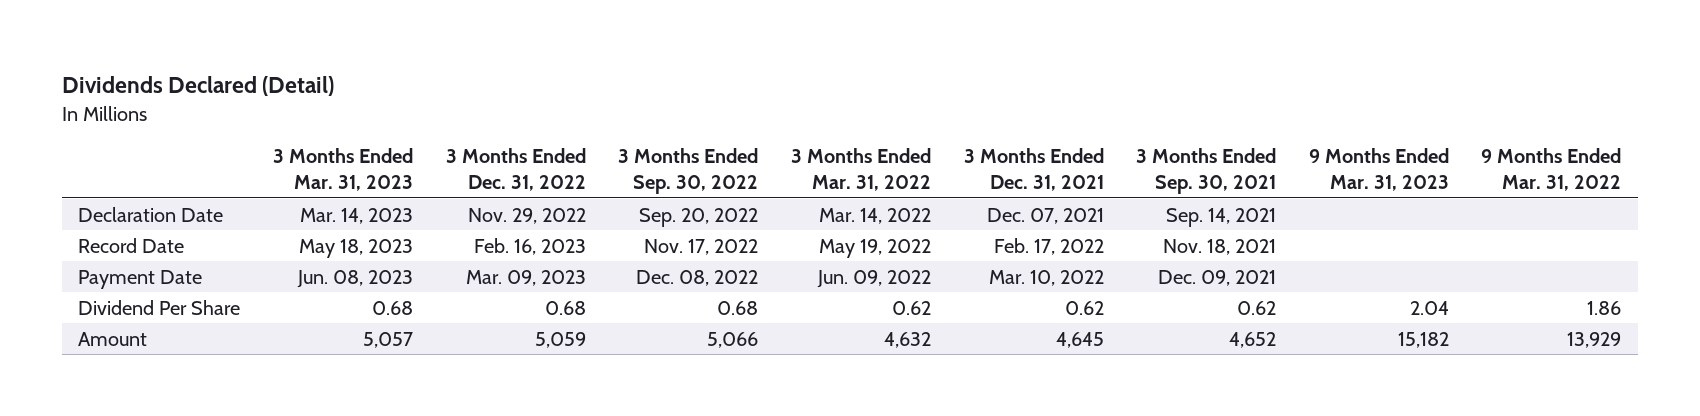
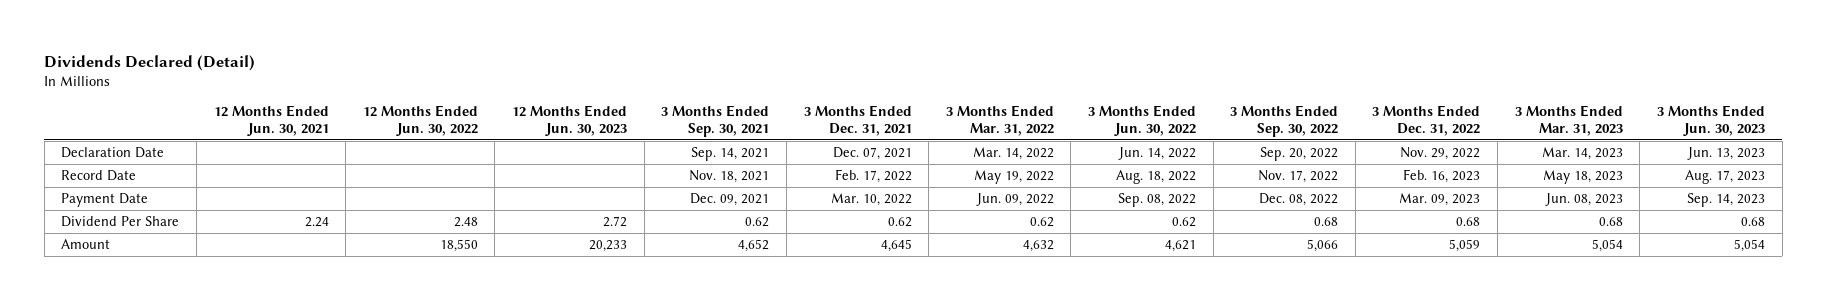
- | 3 Months Ended Mar. 31, 2023 | 3 Months Ended Dec. 31, 2022 | 3 Months Ended Sep. 30, 2022 | 3 Months Ended Mar. 31, 2022 | 3 Months Ended Dec. 31, 2021 | 3 Months Ended Sep. 30, 2021 | 9 Months Ended Mar. 31, 2023 | 9 Months Ended Mar. 31, 2022
+ | 12 Months Ended Jun. 30, 2021 | 12 Months Ended Jun. 30, 2022 | 12 Months Ended Jun. 30, 2023 | 3 Months Ended Sep. 30, 2021 | 3 Months Ended Dec. 31, 2021 | 3 Months Ended Mar. 31, 2022 | 3 Months Ended Jun. 30, 2022 | 3 Months Ended Sep. 30, 2022 | 3 Months Ended Dec. 31, 2022 | 3 Months Ended Mar. 31, 2023 | 3 Months Ended Jun. 30, 2023
- Amount | 5,057 | 5,059 | 5,066 | 4,632 | 4,645 | 4,652 | 15,182 | 13,929
+ Amount | | 18,550 | 20,233 | 4,652 | 4,645 | 4,632 | 4,621 | 5,066 | 5,059 | 5,054 | 5,054

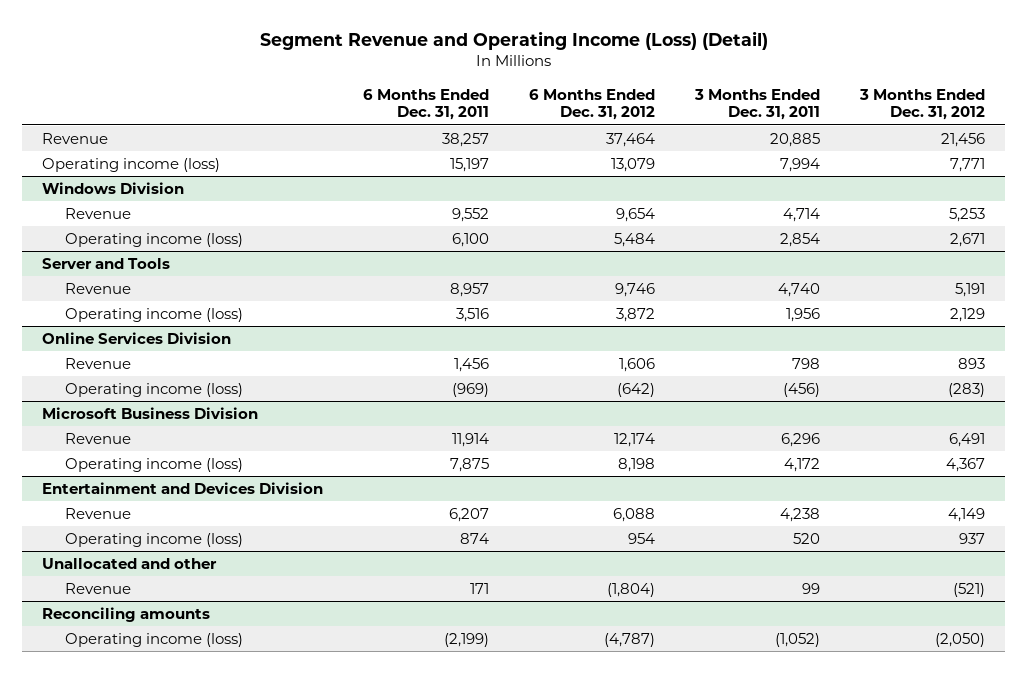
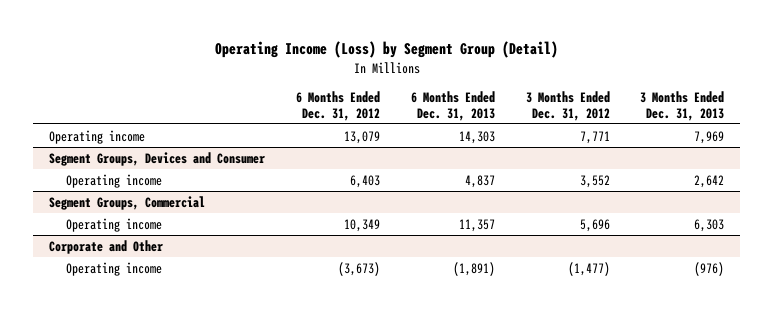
- Segment Revenue and Operating Income (Loss) (Detail)
+ Operating Income (Loss) by Segment Group (Detail)
- | 6 Months Ended Dec. 31, 2011 | 6 Months Ended Dec. 31, 2012 | 3 Months Ended Dec. 31, 2011 | 3 Months Ended Dec. 31, 2012
+ | 6 Months Ended Dec. 31, 2012 | 6 Months Ended Dec. 31, 2013 | 3 Months Ended Dec. 31, 2012 | 3 Months Ended Dec. 31, 2013
- Revenue | 38,257 | 37,464 | 20,885 | 21,456
- Operating income (loss) | 15,197 | 13,079 | 7,994 | 7,771
- Windows Division
- Revenue | 9,552 | 9,654 | 4,714 | 5,253
- Operating income (loss) | 6,100 | 5,484 | 2,854 | 2,671
- Server and Tools
- Revenue | 8,957 | 9,746 | 4,740 | 5,191
- Operating income (loss) | 3,516 | 3,872 | 1,956 | 2,129
- Online Services Division
- Revenue | 1,456 | 1,606 | 798 | 893
- Operating income (loss) | (969) | (642) | (456) | (283)
- Microsoft Business Division
- Revenue | 11,914 | 12,174 | 6,296 | 6,491
- Operating income (loss) | 7,875 | 8,198 | 4,172 | 4,367
- Entertainment and Devices Division
- Revenue | 6,207 | 6,088 | 4,238 | 4,149
- Operating income (loss) | 874 | 954 | 520 | 937
- Unallocated and other
- Revenue | 171 | (1,804) | 99 | (521)
- Reconciling amounts
- Operating income (loss) | (2,199) | (4,787) | (1,052) | (2,050)
+ Operating income | 13,079 | 14,303 | 7,771 | 7,969
+ Segment Groups, Devices and Consumer
+ Operating income | 6,403 | 4,837 | 3,552 | 2,642
+ Segment Groups, Commercial
+ Operating income | 10,349 | 11,357 | 5,696 | 6,303
+ Corporate and Other
+ Operating income | (3,673) | (1,891) | (1,477) | (976)

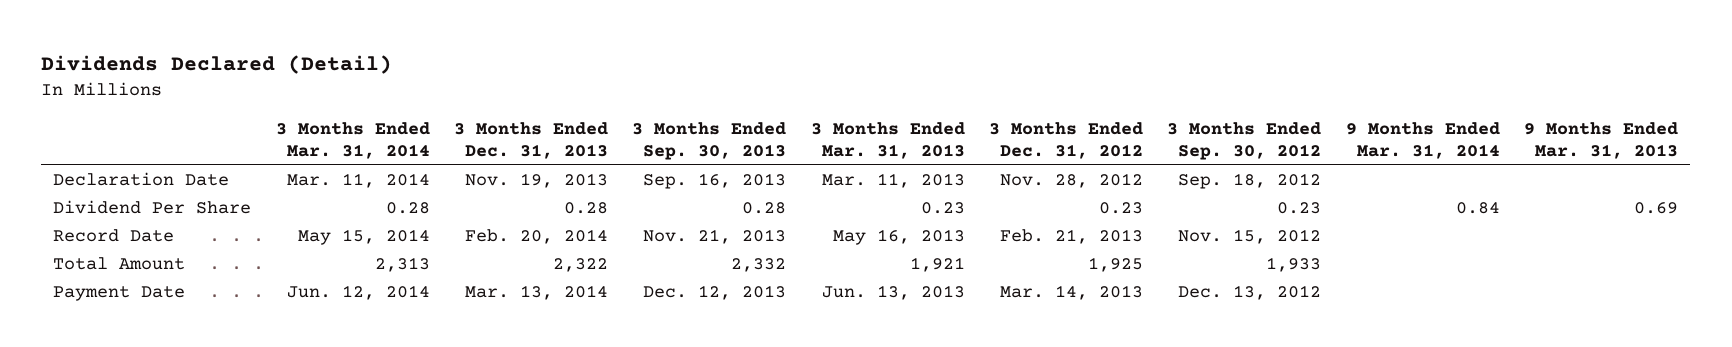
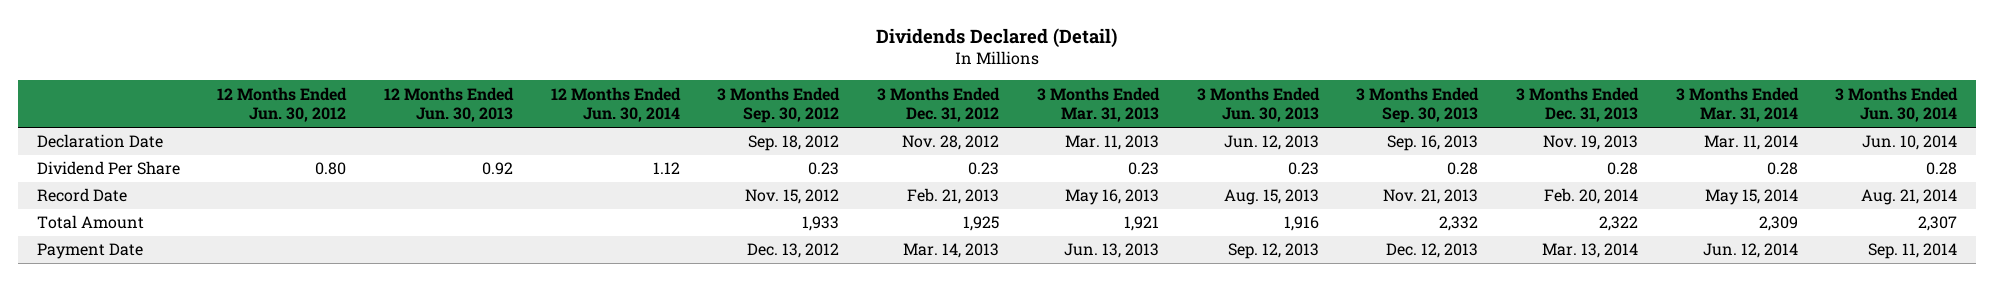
- | 3 Months Ended Mar. 31, 2014 | 3 Months Ended Dec. 31, 2013 | 3 Months Ended Sep. 30, 2013 | 3 Months Ended Mar. 31, 2013 | 3 Months Ended Dec. 31, 2012 | 3 Months Ended Sep. 30, 2012 | 9 Months Ended Mar. 31, 2014 | 9 Months Ended Mar. 31, 2013
+ | 12 Months Ended Jun. 30, 2012 | 12 Months Ended Jun. 30, 2013 | 12 Months Ended Jun. 30, 2014 | 3 Months Ended Sep. 30, 2012 | 3 Months Ended Dec. 31, 2012 | 3 Months Ended Mar. 31, 2013 | 3 Months Ended Jun. 30, 2013 | 3 Months Ended Sep. 30, 2013 | 3 Months Ended Dec. 31, 2013 | 3 Months Ended Mar. 31, 2014 | 3 Months Ended Jun. 30, 2014
- Total Amount | 2,313 | 2,322 | 2,332 | 1,921 | 1,925 | 1,933 | |
+ Total Amount | | | | 1,933 | 1,925 | 1,921 | 1,916 | 2,332 | 2,322 | 2,309 | 2,307

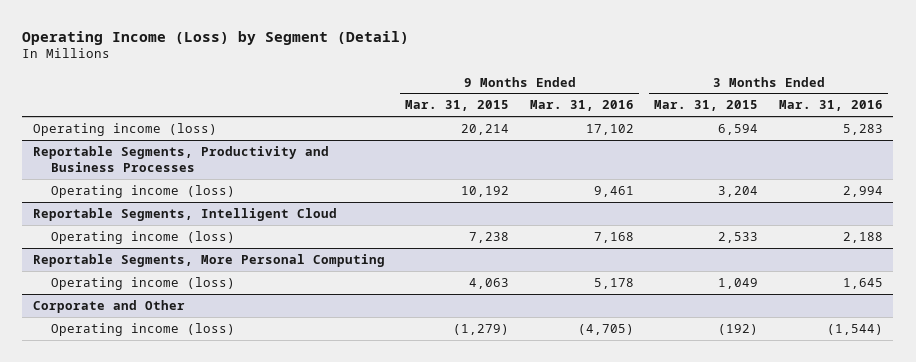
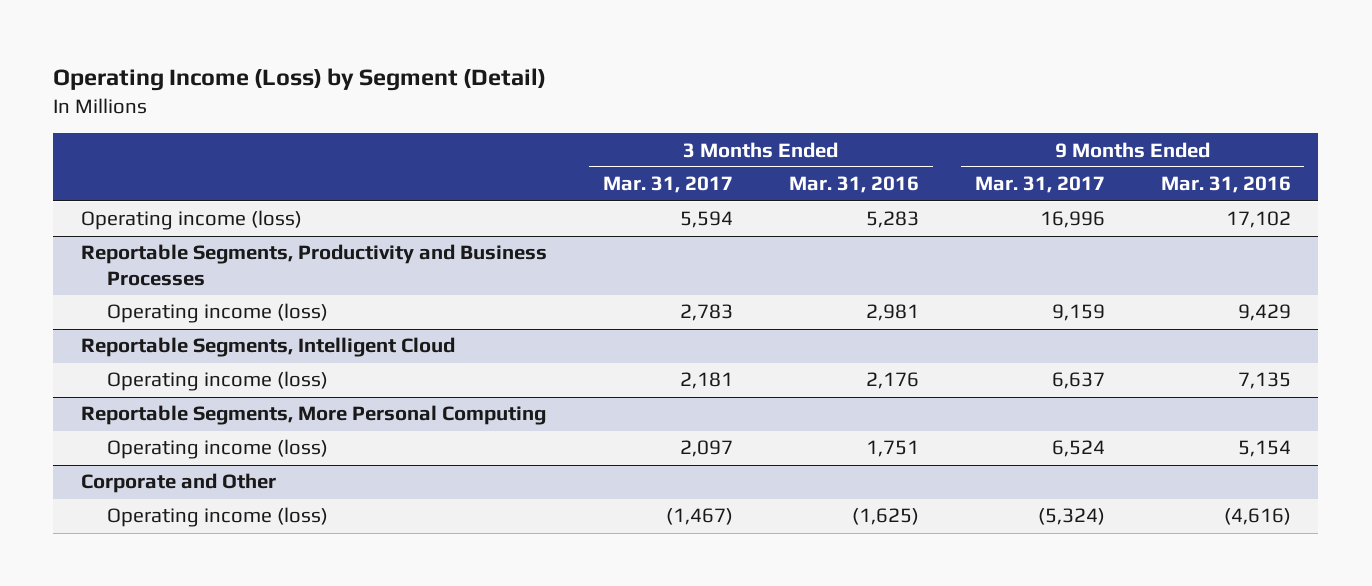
- | 9 Months Ended Mar. 31, 2015 | 9 Months Ended Mar. 31, 2016 | 3 Months Ended Mar. 31, 2015 | 3 Months Ended Mar. 31, 2016
+ | 3 Months Ended Mar. 31, 2017 | 3 Months Ended Mar. 31, 2016 | 9 Months Ended Mar. 31, 2017 | 9 Months Ended Mar. 31, 2016
@ Reportable Segments, Productivity and Business Processes
- Operating income (loss) | 10,192 | 9,461 | 3,204 | 2,994
+ Operating income (loss) | 2,783 | 2,981 | 9,159 | 9,429
@ Reportable Segments, Intelligent Cloud
- Operating income (loss) | 7,238 | 7,168 | 2,533 | 2,188
+ Operating income (loss) | 2,181 | 2,176 | 6,637 | 7,135
@ Reportable Segments, More Personal Computing
- Operating income (loss) | 4,063 | 5,178 | 1,049 | 1,645
+ Operating income (loss) | 2,097 | 1,751 | 6,524 | 5,154
@ Corporate and Other
- Operating income (loss) | (1,279) | (4,705) | (192) | (1,544)
+ Operating income (loss) | (1,467) | (1,625) | (5,324) | (4,616)

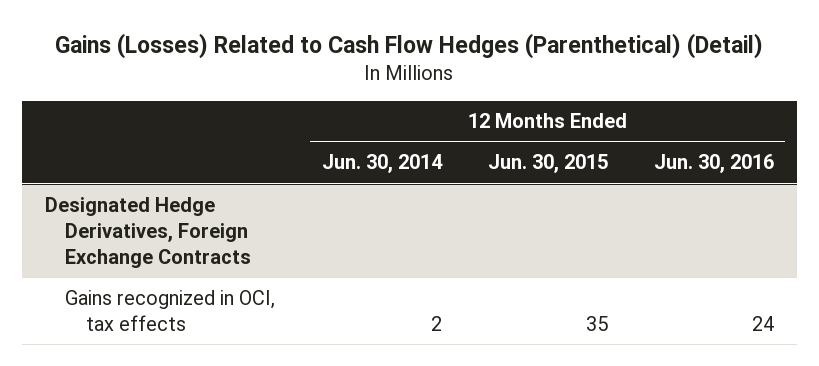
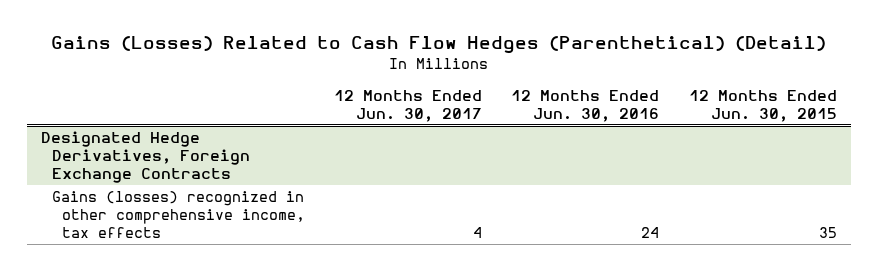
- | 12 Months Ended Jun. 30, 2014 | 12 Months Ended Jun. 30, 2015 | 12 Months Ended Jun. 30, 2016
+ | 12 Months Ended Jun. 30, 2017 | 12 Months Ended Jun. 30, 2016 | 12 Months Ended Jun. 30, 2015
@ Designated Hedge Derivatives, Foreign Exchange Contracts
- Gains recognized in OCI, tax effects | 2 | 35 | 24
+ Gains (losses) recognized in other comprehensive income, tax effects | 4 | 24 | 35

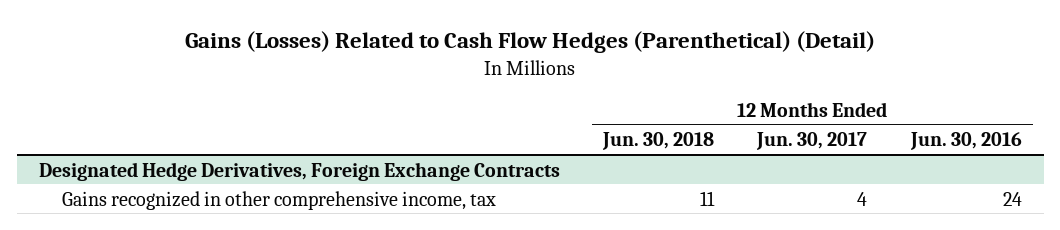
- | 12 Months Ended Jun. 30, 2017 | 12 Months Ended Jun. 30, 2016 | 12 Months Ended Jun. 30, 2015
+ | 12 Months Ended Jun. 30, 2018 | 12 Months Ended Jun. 30, 2017 | 12 Months Ended Jun. 30, 2016
@ Designated Hedge Derivatives, Foreign Exchange Contracts
- Gains (losses) recognized in other comprehensive income, tax effects | 4 | 24 | 35
+ Gains recognized in other comprehensive income, tax | 11 | 4 | 24

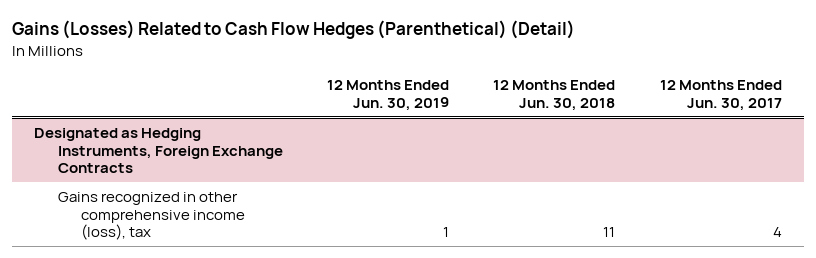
- | 12 Months Ended Jun. 30, 2018 | 12 Months Ended Jun. 30, 2017 | 12 Months Ended Jun. 30, 2016
+ | 12 Months Ended Jun. 30, 2019 | 12 Months Ended Jun. 30, 2018 | 12 Months Ended Jun. 30, 2017
- Designated Hedge Derivatives, Foreign Exchange Contracts
- Gains recognized in other comprehensive income, tax | 11 | 4 | 24
+ Designated as Hedging Instruments, Foreign Exchange Contracts
+ Gains recognized in other comprehensive income (loss), tax | 1 | 11 | 4

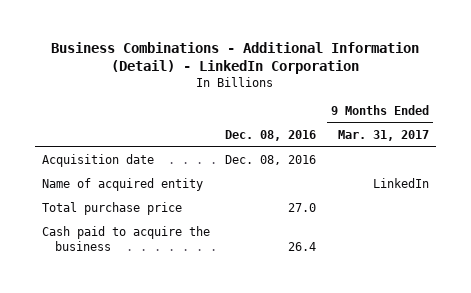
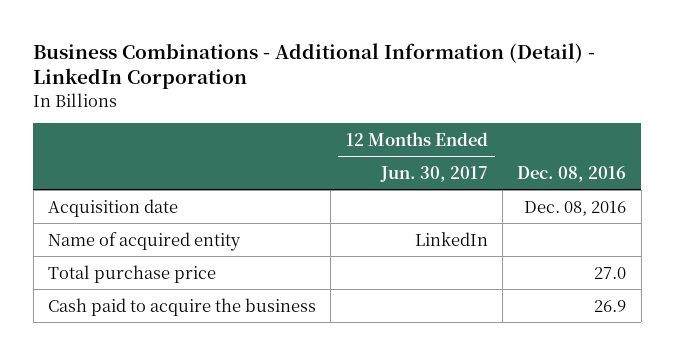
- | Dec. 08, 2016 | 9 Months Ended Mar. 31, 2017
+ | 12 Months Ended Jun. 30, 2017 | Dec. 08, 2016
- Cash paid to acquire the business | 26.4 |
+ Cash paid to acquire the business | | 26.9

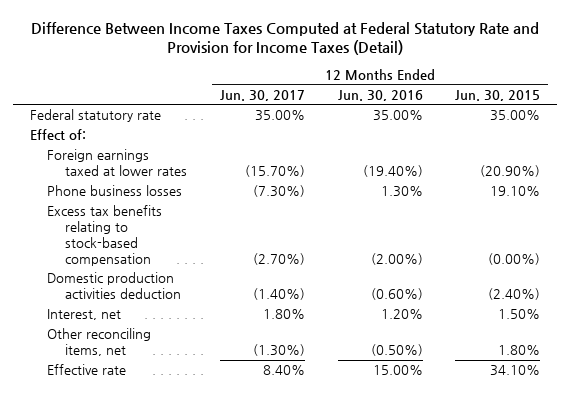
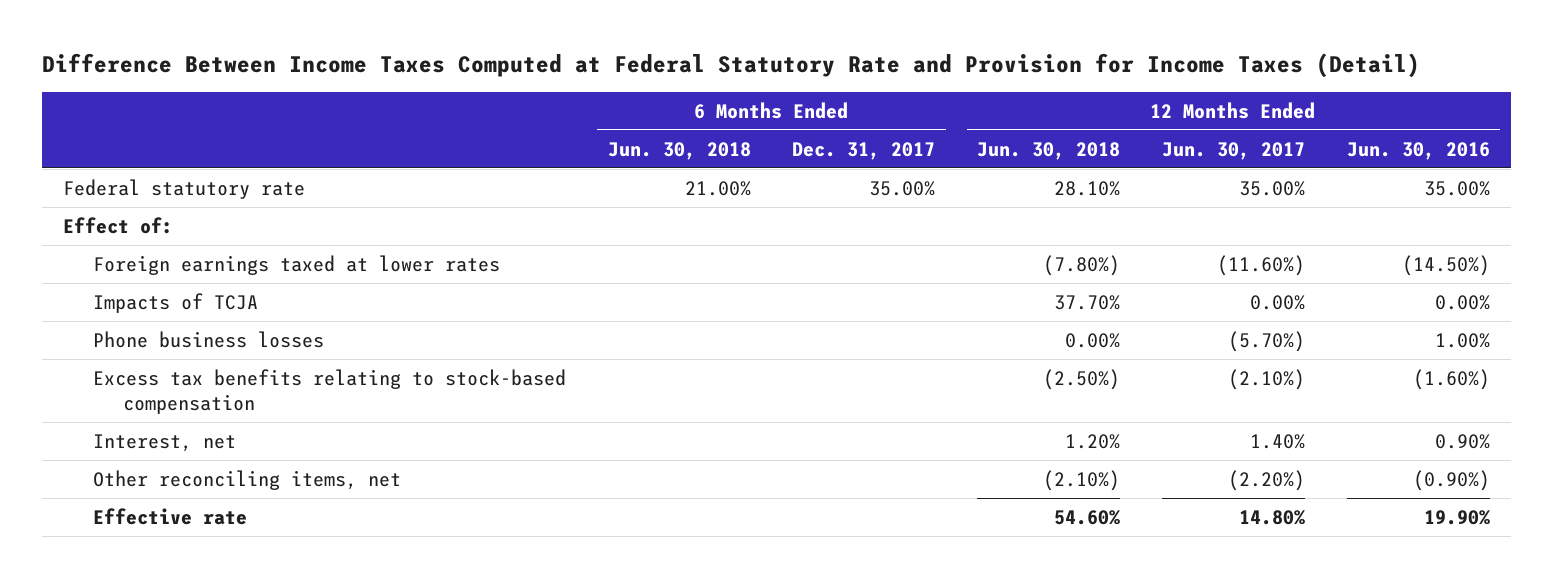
- | 12 Months Ended Jun. 30, 2017 | 12 Months Ended Jun. 30, 2016 | 12 Months Ended Jun. 30, 2015
+ | 6 Months Ended Jun. 30, 2018 | 6 Months Ended Dec. 31, 2017 | 12 Months Ended Jun. 30, 2018 | 12 Months Ended Jun. 30, 2017 | 12 Months Ended Jun. 30, 2016
- Foreign earnings taxed at lower rates | (15.70%) | (19.40%) | (20.90%)
- Phone business losses | (7.30%) | 1.30% | 19.10%
- Excess tax benefits relating to stock-based compensation | (2.70%) | (2.00%) | (0.00%)
- Domestic production activities deduction | (1.40%) | (0.60%) | (2.40%)
- Interest, net | 1.80% | 1.20% | 1.50%
- Other reconciling items, net | (1.30%) | (0.50%) | 1.80%
- Effective rate | 8.40% | 15.00% | 34.10%
+ Foreign earnings taxed at lower rates | | | (7.80%) | (11.60%) | (14.50%)
+ Impacts of TCJA | | | 37.70% | 0.00% | 0.00%
+ Phone business losses | | | 0.00% | (5.70%) | 1.00%
+ Excess tax benefits relating to stock-based compensation | | | (2.50%) | (2.10%) | (1.60%)
+ Interest, net | | | 1.20% | 1.40% | 0.90%
+ Other reconciling items, net | | | (2.10%) | (2.20%) | (0.90%)
+ Effective rate | | | 54.60% | 14.80% | 19.90%

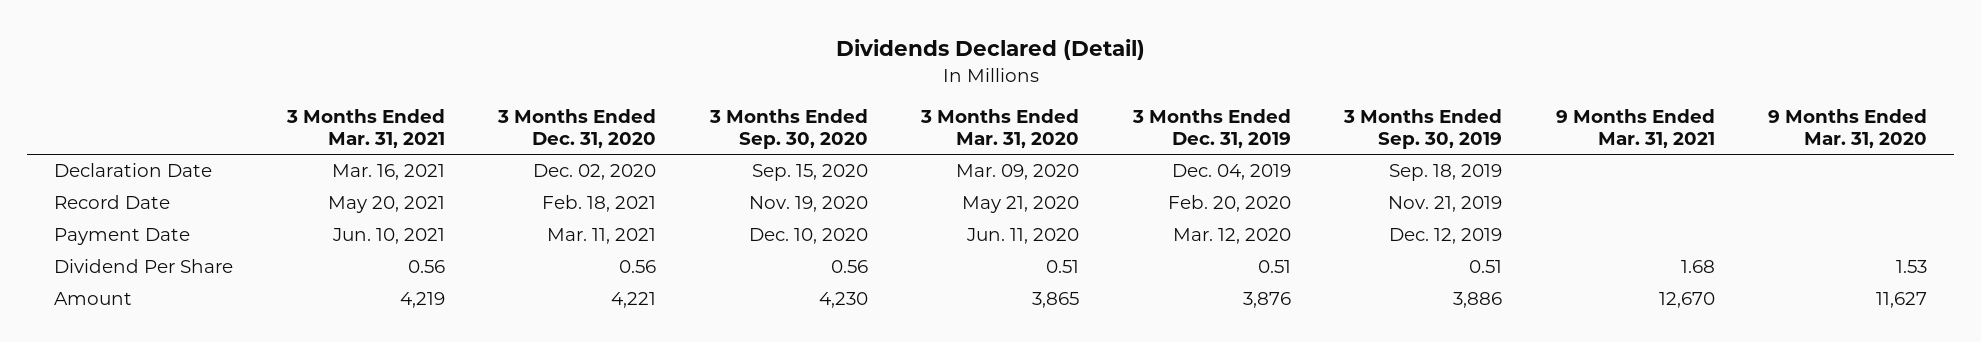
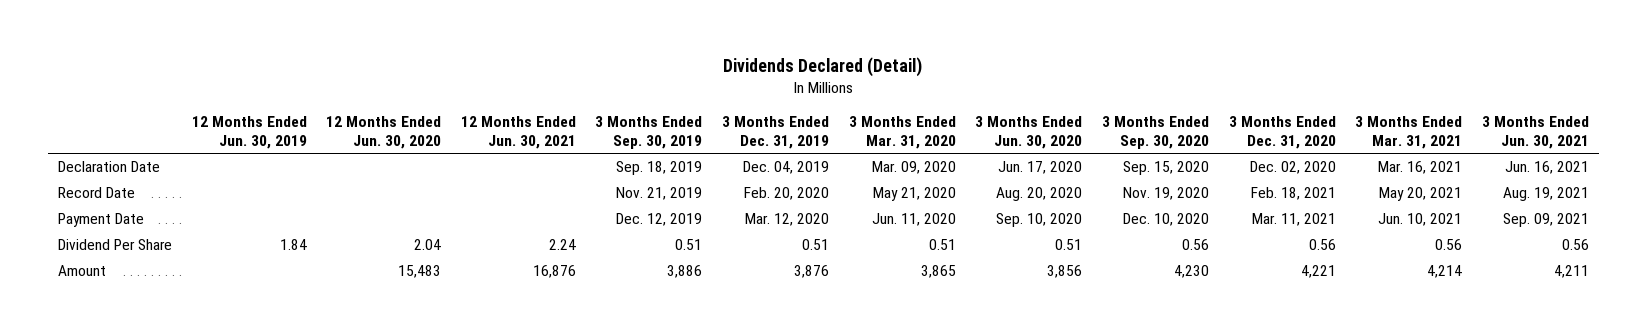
- | 3 Months Ended Mar. 31, 2021 | 3 Months Ended Dec. 31, 2020 | 3 Months Ended Sep. 30, 2020 | 3 Months Ended Mar. 31, 2020 | 3 Months Ended Dec. 31, 2019 | 3 Months Ended Sep. 30, 2019 | 9 Months Ended Mar. 31, 2021 | 9 Months Ended Mar. 31, 2020
+ | 12 Months Ended Jun. 30, 2019 | 12 Months Ended Jun. 30, 2020 | 12 Months Ended Jun. 30, 2021 | 3 Months Ended Sep. 30, 2019 | 3 Months Ended Dec. 31, 2019 | 3 Months Ended Mar. 31, 2020 | 3 Months Ended Jun. 30, 2020 | 3 Months Ended Sep. 30, 2020 | 3 Months Ended Dec. 31, 2020 | 3 Months Ended Mar. 31, 2021 | 3 Months Ended Jun. 30, 2021
- Amount | 4,219 | 4,221 | 4,230 | 3,865 | 3,876 | 3,886 | 12,670 | 11,627
+ Amount | | 15,483 | 16,876 | 3,886 | 3,876 | 3,865 | 3,856 | 4,230 | 4,221 | 4,214 | 4,211

